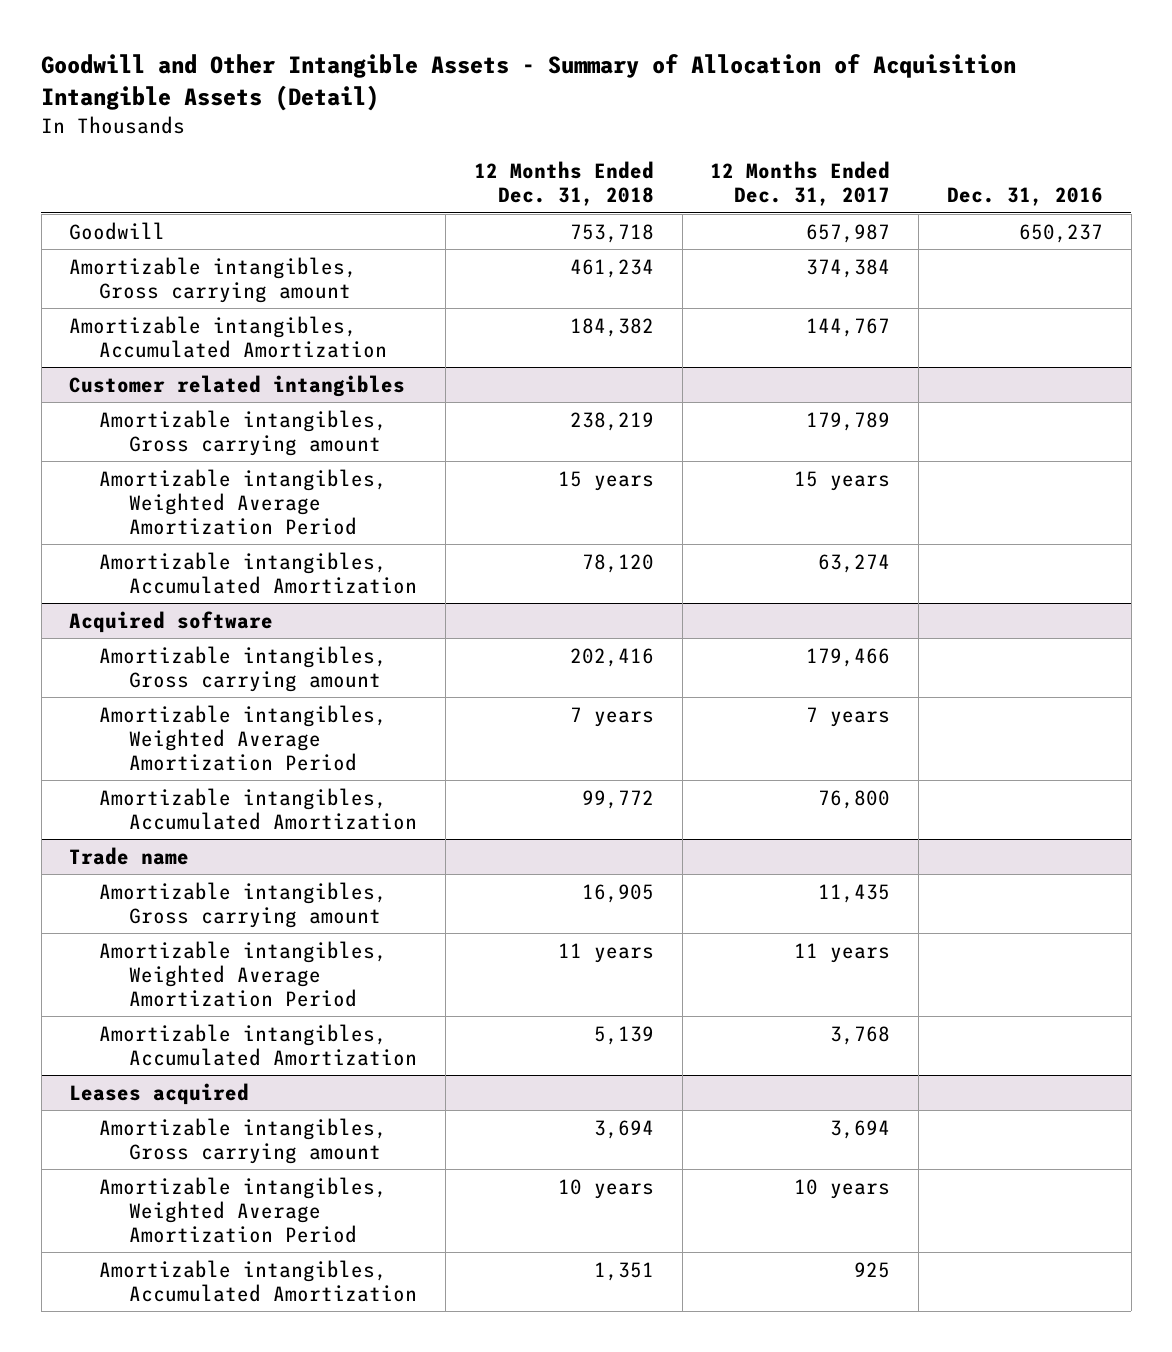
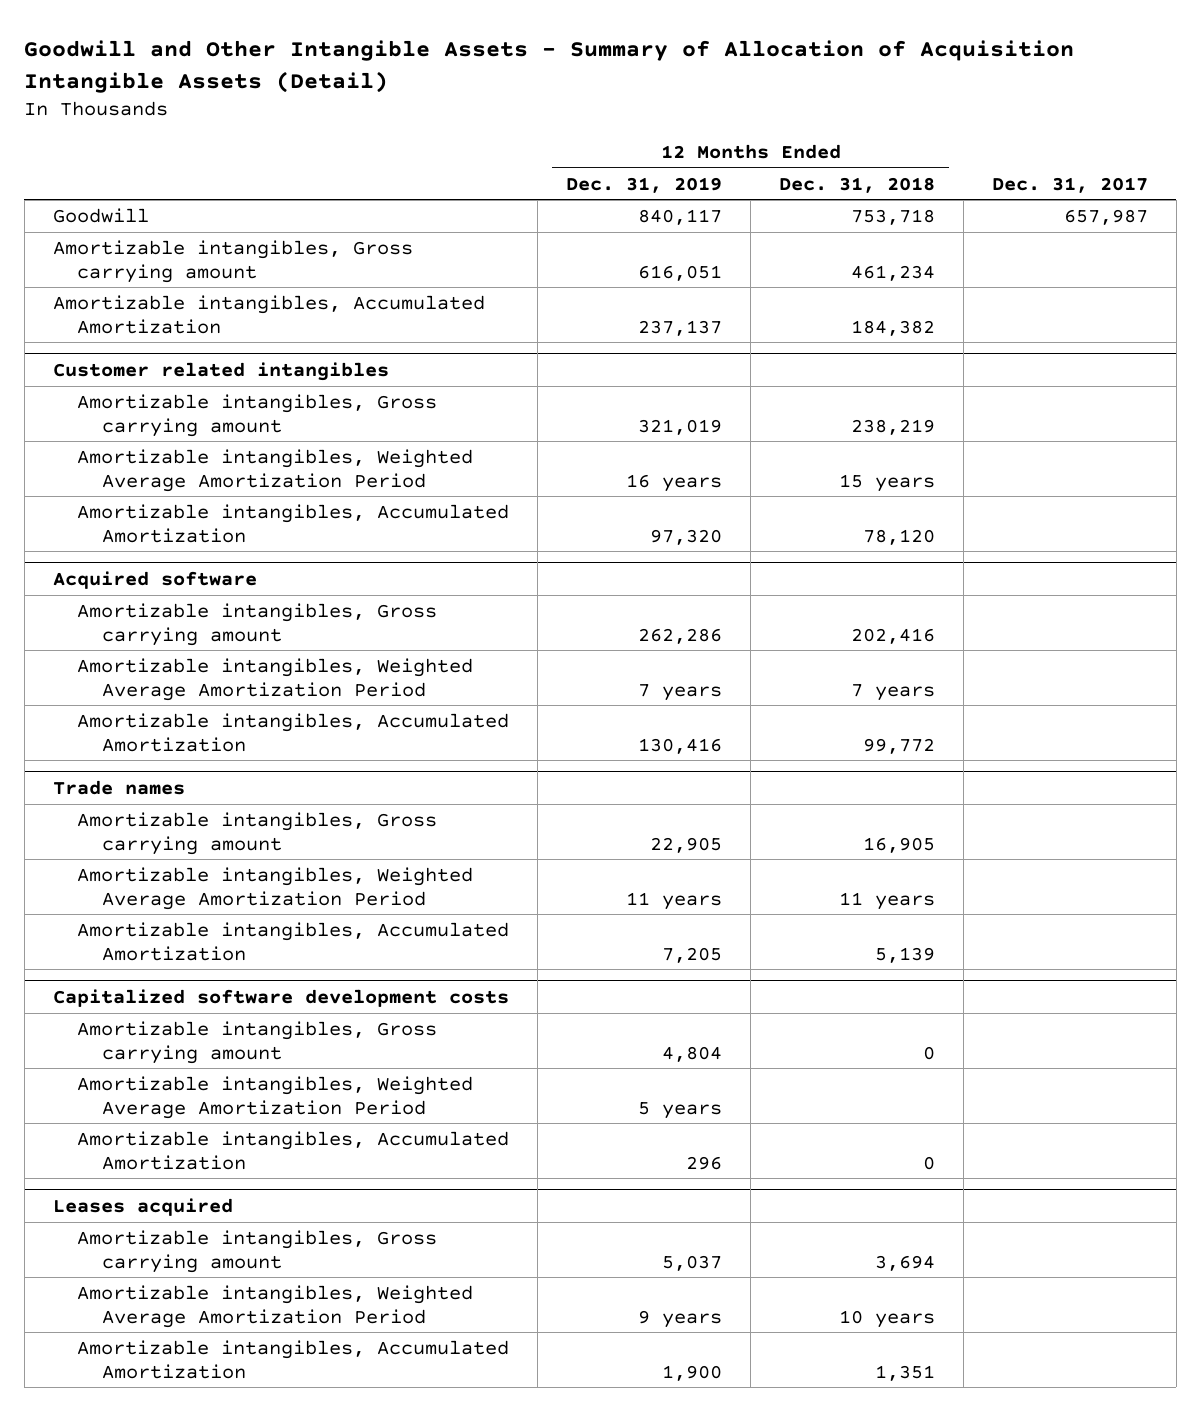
- | 12 Months Ended Dec. 31, 2018 | 12 Months Ended Dec. 31, 2017 | Dec. 31, 2016
+ | 12 Months Ended Dec. 31, 2019 | 12 Months Ended Dec. 31, 2018 | Dec. 31, 2017
- Trade name
+ Trade names
+ Capitalized software development costs
+ Amortizable intangibles, Gross carrying amount | 4,804 | 0 |
+ Amortizable intangibles, Weighted Average Amortization Period | 5 years | |
+ Amortizable intangibles, Accumulated Amortization | 296 | 0 |

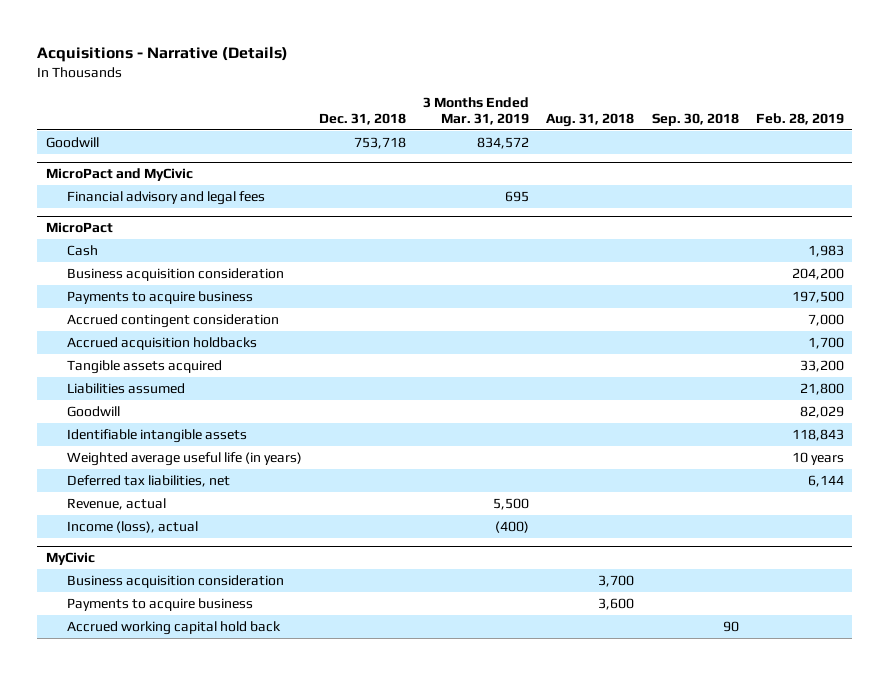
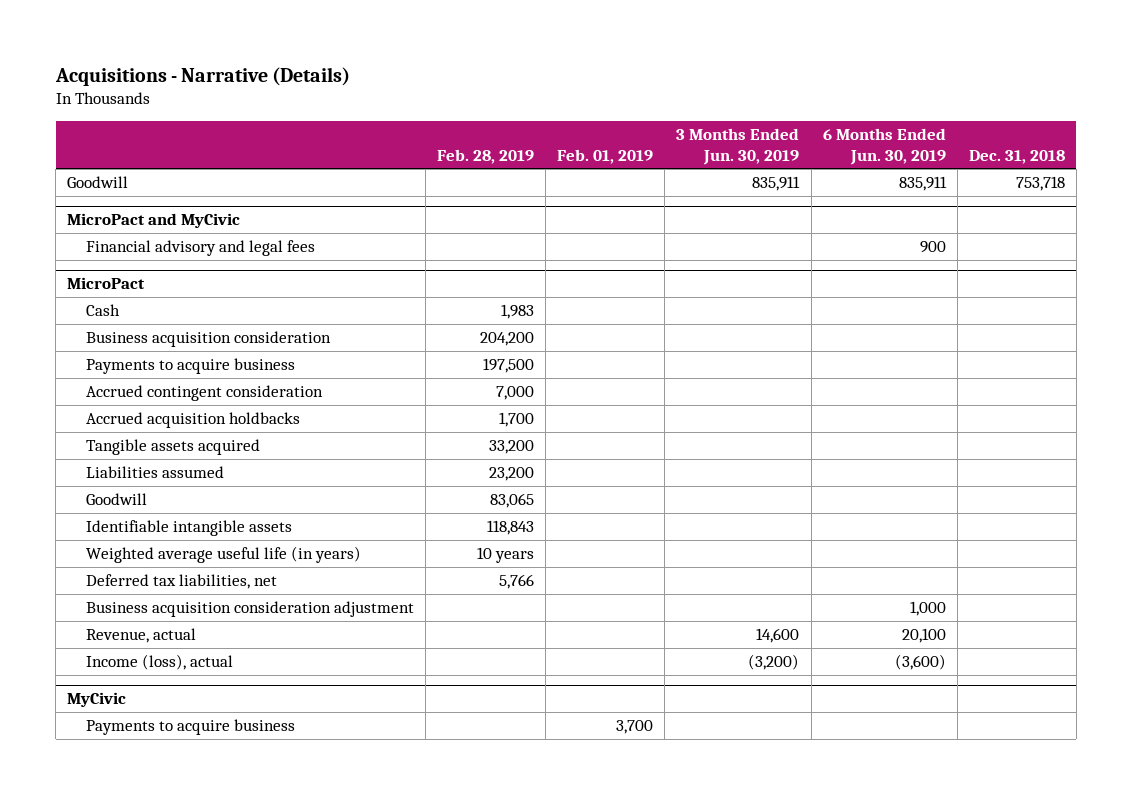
- | Dec. 31, 2018 | 3 Months Ended Mar. 31, 2019 | Aug. 31, 2018 | Sep. 30, 2018 | Feb. 28, 2019
+ | Feb. 28, 2019 | Feb. 01, 2019 | 3 Months Ended Jun. 30, 2019 | 6 Months Ended Jun. 30, 2019 | Dec. 31, 2018
@ MicroPact
- Liabilities assumed | | | | | 21,800
- Goodwill | | | | | 82,029
+ Liabilities assumed | 23,200 | | | |
+ Goodwill | 83,065 | | | |
- Deferred tax liabilities, net | | | | | 6,144
+ Deferred tax liabilities, net | 5,766 | | | |
+ Business acquisition consideration adjustment | | | | 1,000 |
@ MyCivic
- Business acquisition consideration | | | 3,700 | |
- Accrued working capital hold back | | | | 90 |

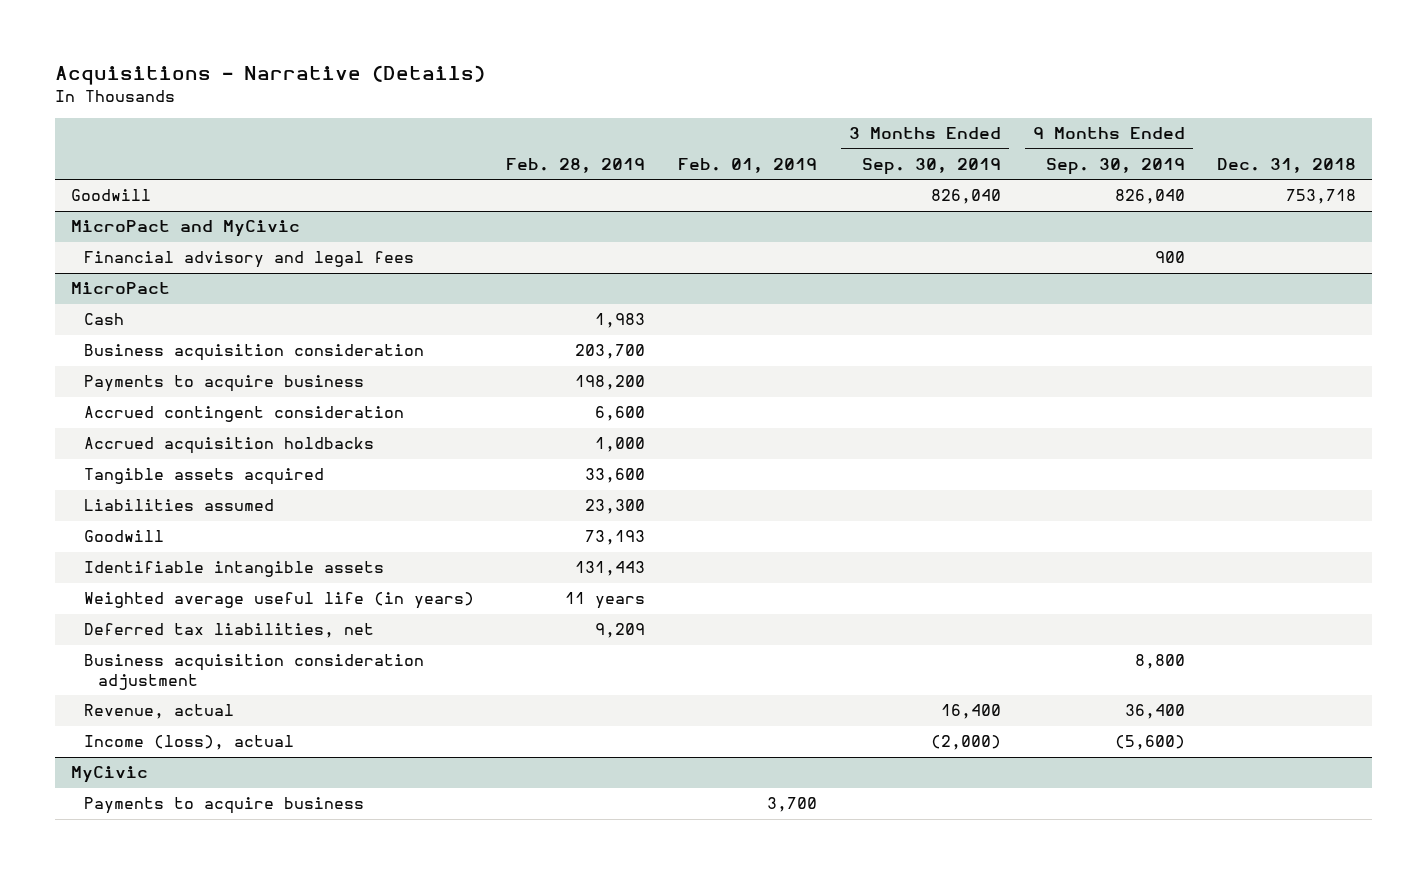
- | Feb. 28, 2019 | Feb. 01, 2019 | 3 Months Ended Jun. 30, 2019 | 6 Months Ended Jun. 30, 2019 | Dec. 31, 2018
+ | Feb. 28, 2019 | Feb. 01, 2019 | 3 Months Ended Sep. 30, 2019 | 9 Months Ended Sep. 30, 2019 | Dec. 31, 2018
@ MicroPact
- Business acquisition consideration | 204,200 | | | |
- Payments to acquire business | 197,500 | | | |
- Accrued contingent consideration | 7,000 | | | |
- Accrued acquisition holdbacks | 1,700 | | | |
- Tangible assets acquired | 33,200 | | | |
- Liabilities assumed | 23,200 | | | |
- Goodwill | 83,065 | | | |
- Identifiable intangible assets | 118,843 | | | |
- Weighted average useful life (in years) | 10 years | | | |
- Deferred tax liabilities, net | 5,766 | | | |
+ Business acquisition consideration | 203,700 | | | |
+ Payments to acquire business | 198,200 | | | |
+ Accrued contingent consideration | 6,600 | | | |
+ Accrued acquisition holdbacks | 1,000 | | | |
+ Tangible assets acquired | 33,600 | | | |
+ Liabilities assumed | 23,300 | | | |
+ Goodwill | 73,193 | | | |
+ Identifiable intangible assets | 131,443 | | | |
+ Weighted average useful life (in years) | 11 years | | | |
+ Deferred tax liabilities, net | 9,209 | | | |

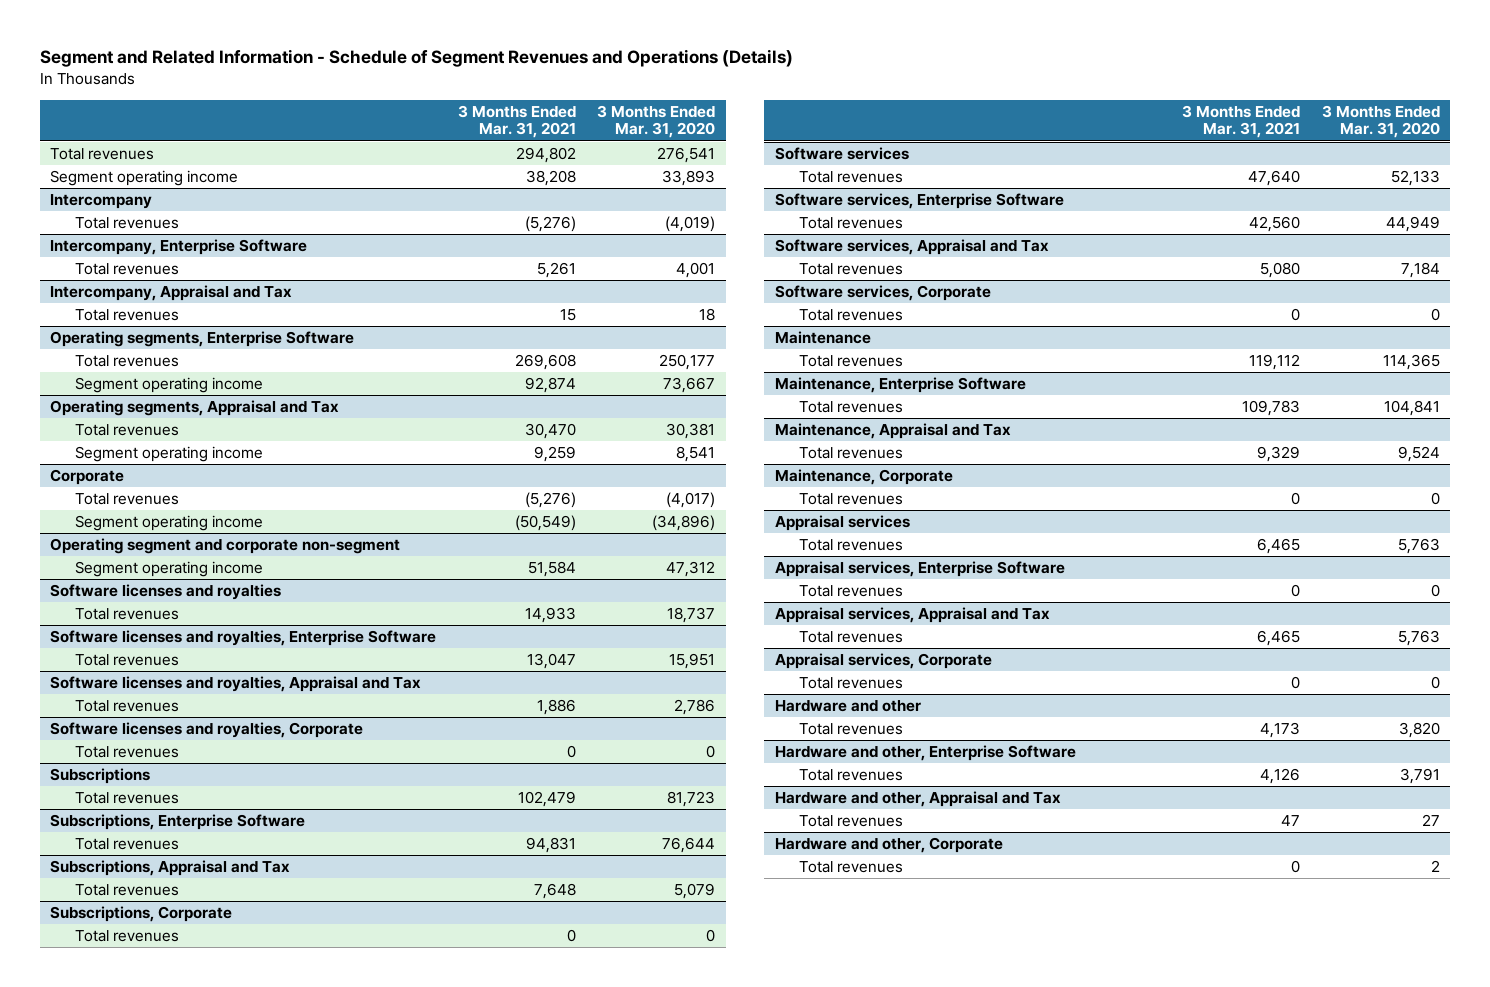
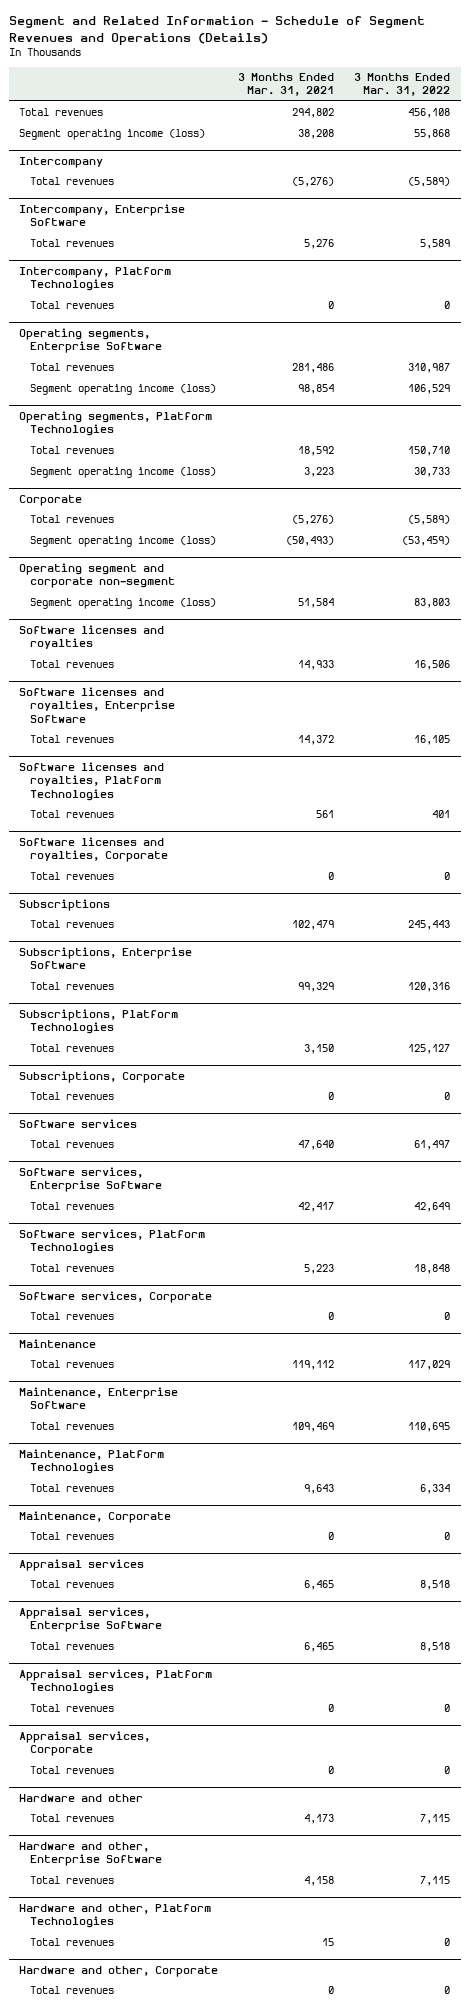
- | 3 Months Ended Mar. 31, 2021 | 3 Months Ended Mar. 31, 2020
+ | 3 Months Ended Mar. 31, 2021 | 3 Months Ended Mar. 31, 2022
- Segment operating income | 38,208 | 33,893
+ Segment operating income (loss) | 38,208 | 55,868
@ Intercompany, Enterprise Software
- Total revenues | 5,261 | 4,001
- Intercompany, Appraisal and Tax
- Total revenues | 15 | 18
@ Intercompany, Enterprise Software
+ Total revenues | 5,276 | 5,589
+ Intercompany, Platform Technologies
+ Total revenues | 0 | 0
@ Operating segments, Enterprise Software
- Total revenues | 269,608 | 250,177
- Segment operating income | 92,874 | 73,667
- Operating segments, Appraisal and Tax
- Total revenues | 30,470 | 30,381
- Segment operating income | 9,259 | 8,541
@ Operating segments, Enterprise Software
+ Total revenues | 281,486 | 310,987
+ Segment operating income (loss) | 98,854 | 106,529
+ Operating segments, Platform Technologies
+ Total revenues | 18,592 | 150,710
+ Segment operating income (loss) | 3,223 | 30,733
@ Corporate
- Segment operating income | (50,549) | (34,896)
+ Segment operating income (loss) | (50,493) | (53,459)
@ Operating segment and corporate non-segment
- Segment operating income | 51,584 | 47,312
+ Segment operating income (loss) | 51,584 | 83,803
@ Software licenses and royalties, Enterprise Software
- Total revenues | 13,047 | 15,951
- Software licenses and royalties, Appraisal and Tax
- Total revenues | 1,886 | 2,786
@ Software licenses and royalties, Enterprise Software
+ Total revenues | 14,372 | 16,105
+ Software licenses and royalties, Platform Technologies
+ Total revenues | 561 | 401
@ Subscriptions, Enterprise Software
- Total revenues | 94,831 | 76,644
- Subscriptions, Appraisal and Tax
- Total revenues | 7,648 | 5,079
@ Subscriptions, Enterprise Software
+ Total revenues | 99,329 | 120,316
+ Subscriptions, Platform Technologies
+ Total revenues | 3,150 | 125,127
@ Software services, Enterprise Software
- Total revenues | 42,560 | 44,949
- Software services, Appraisal and Tax
- Total revenues | 5,080 | 7,184
@ Software services, Enterprise Software
+ Total revenues | 42,417 | 42,649
+ Software services, Platform Technologies
+ Total revenues | 5,223 | 18,848
@ Maintenance, Enterprise Software
- Total revenues | 109,783 | 104,841
- Maintenance, Appraisal and Tax
- Total revenues | 9,329 | 9,524
@ Maintenance, Enterprise Software
+ Total revenues | 109,469 | 110,695
+ Maintenance, Platform Technologies
+ Total revenues | 9,643 | 6,334
@ Appraisal services, Enterprise Software
- Total revenues | 0 | 0
- Appraisal services, Appraisal and Tax
+ Appraisal services, Platform Technologies
+ Total revenues | 0 | 0
@ Hardware and other, Enterprise Software
- Total revenues | 4,126 | 3,791
- Hardware and other, Appraisal and Tax
- Total revenues | 47 | 27
@ Hardware and other, Enterprise Software
+ Total revenues | 4,158 | 7,115
+ Hardware and other, Platform Technologies
+ Total revenues | 15 | 0

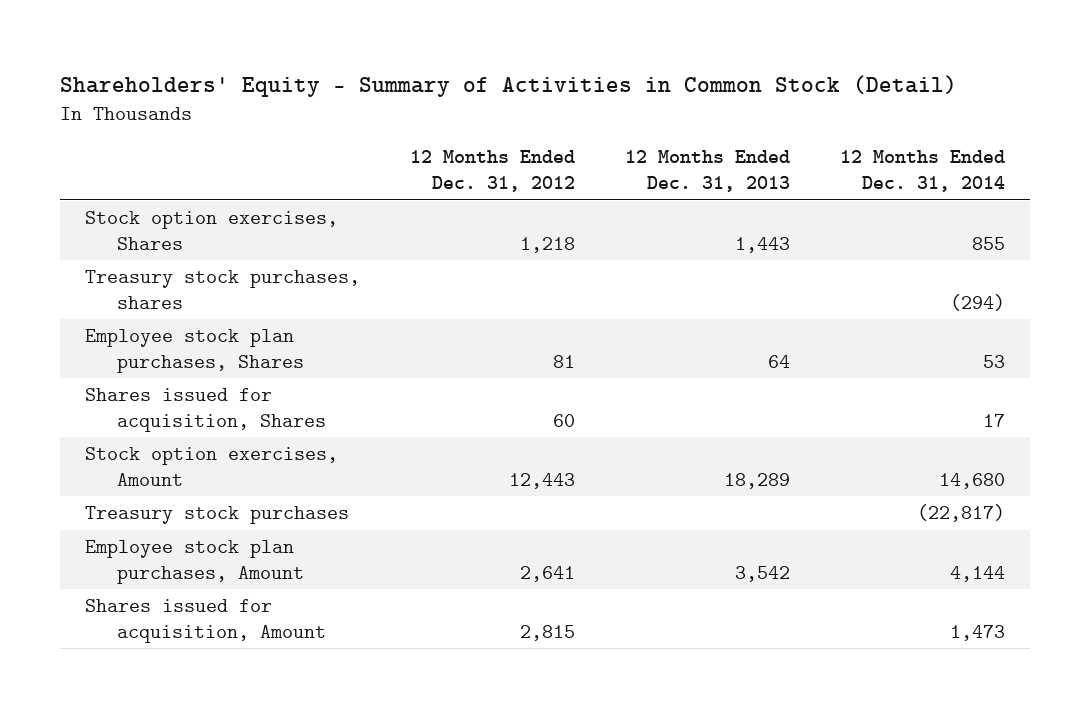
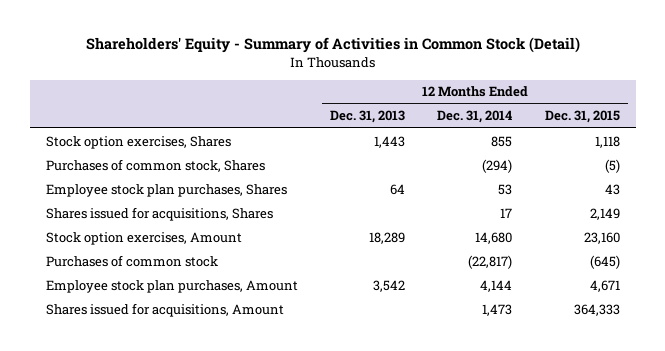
- | 12 Months Ended Dec. 31, 2012 | 12 Months Ended Dec. 31, 2013 | 12 Months Ended Dec. 31, 2014
+ | 12 Months Ended Dec. 31, 2013 | 12 Months Ended Dec. 31, 2014 | 12 Months Ended Dec. 31, 2015
- Treasury stock purchases, shares | | | (294)
+ Purchases of common stock, Shares | | (294) | (5)
- Shares issued for acquisition, Shares | 60 | | 17
+ Shares issued for acquisitions, Shares | | 17 | 2,149
- Treasury stock purchases | | | (22,817)
+ Purchases of common stock | | (22,817) | (645)
- Shares issued for acquisition, Amount | 2,815 | | 1,473
+ Shares issued for acquisitions, Amount | | 1,473 | 364,333

